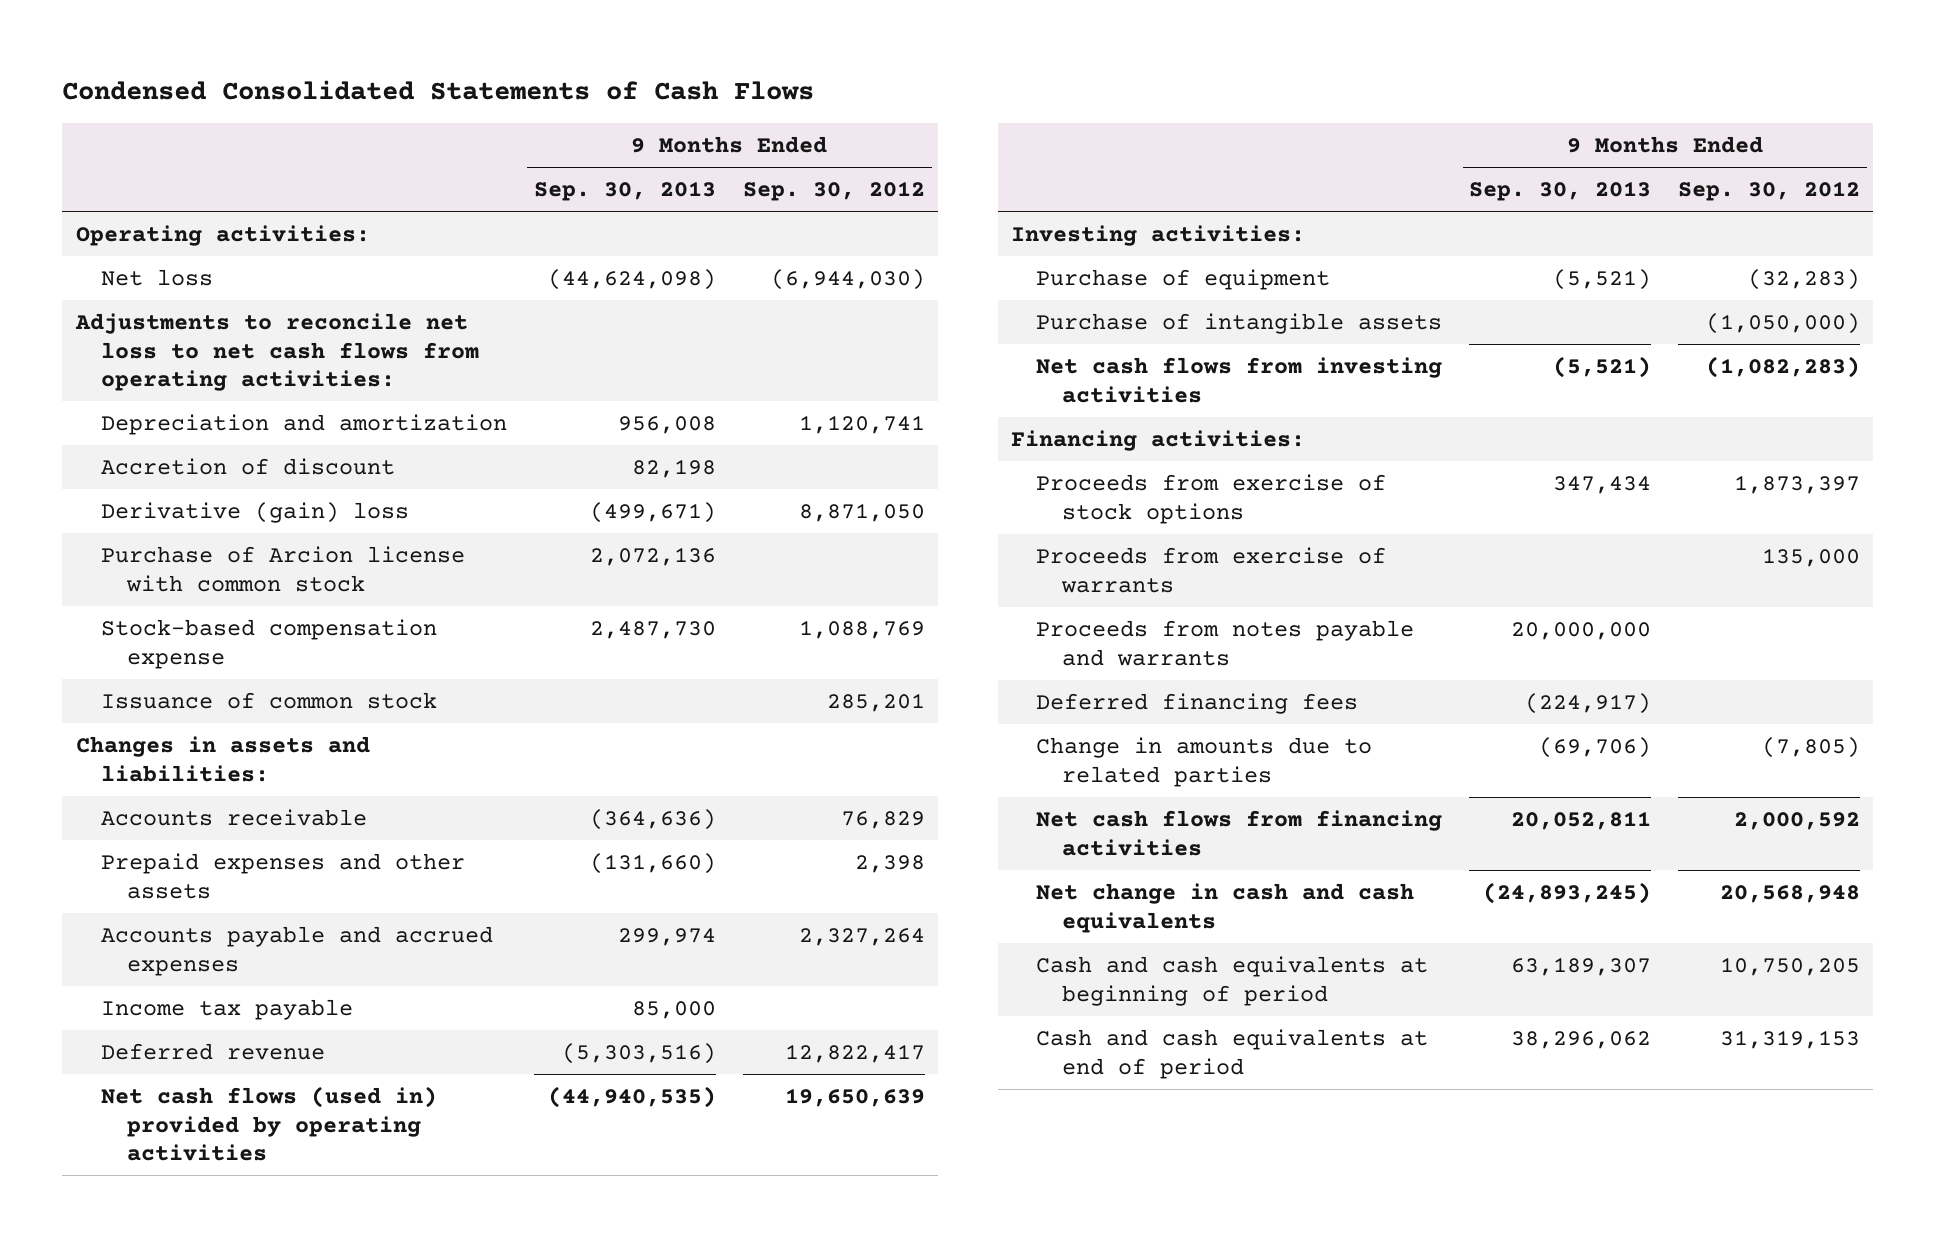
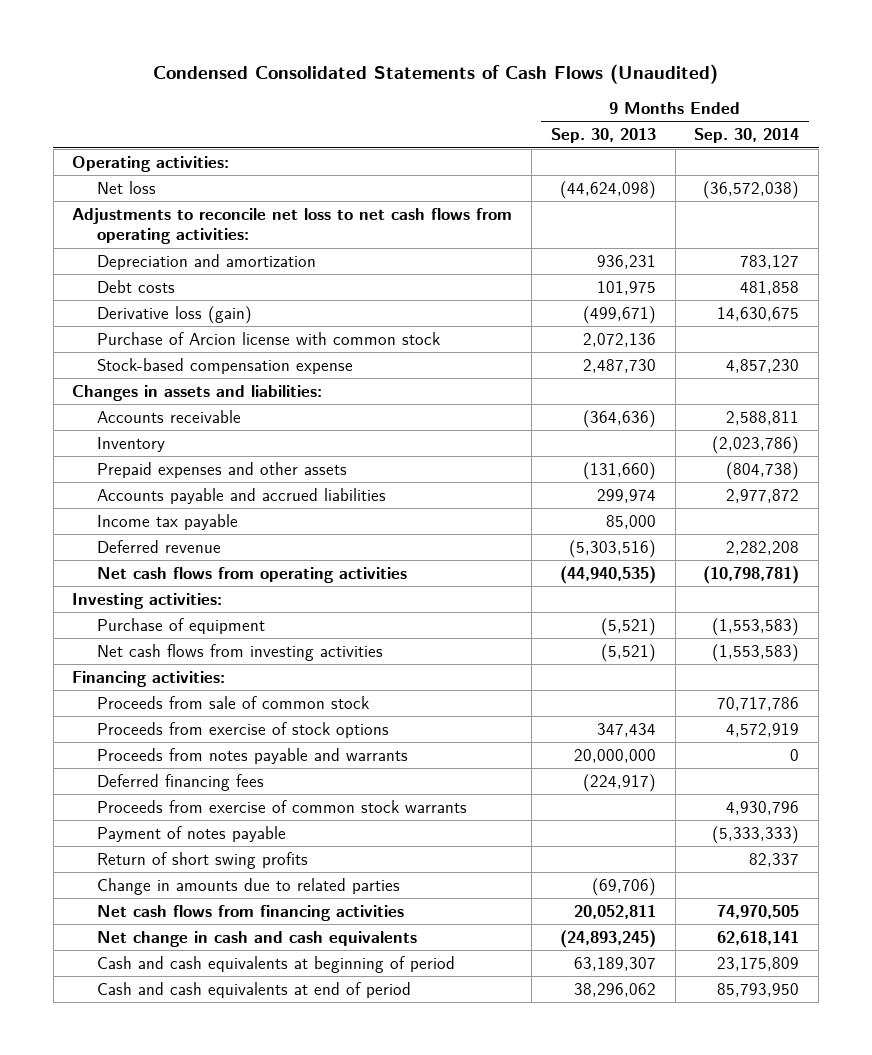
- Condensed Consolidated Statements of Cash Flows
+ Condensed Consolidated Statements of Cash Flows (Unaudited)
- | 9 Months Ended Sep. 30, 2013 | 9 Months Ended Sep. 30, 2012
+ | 9 Months Ended Sep. 30, 2013 | 9 Months Ended Sep. 30, 2014
- Depreciation and amortization | 956,008 | 1,120,741
- Accretion of discount | 82,198 |
- Derivative (gain) loss | (499,671) | 8,871,050
+ Depreciation and amortization | 936,231 | 783,127
+ Debt costs | 101,975 | 481,858
+ Derivative loss (gain) | (499,671) | 14,630,675
- Issuance of common stock | | 285,201
+ Inventory | | (2,023,786)
- Accounts payable and accrued expenses | 299,974 | 2,327,264
+ Accounts payable and accrued liabilities | 299,974 | 2,977,872
- Net cash flows (used in) provided by operating activities | (44,940,535) | 19,650,639
+ Net cash flows from operating activities | (44,940,535) | (10,798,781)
- Purchase of intangible assets | | (1,050,000)
+ Proceeds from sale of common stock | | 70,717,786
- Proceeds from exercise of warrants | | 135,000
+ Proceeds from exercise of common stock warrants | | 4,930,796
+ Payment of notes payable | | (5,333,333)
+ Return of short swing profits | | 82,337

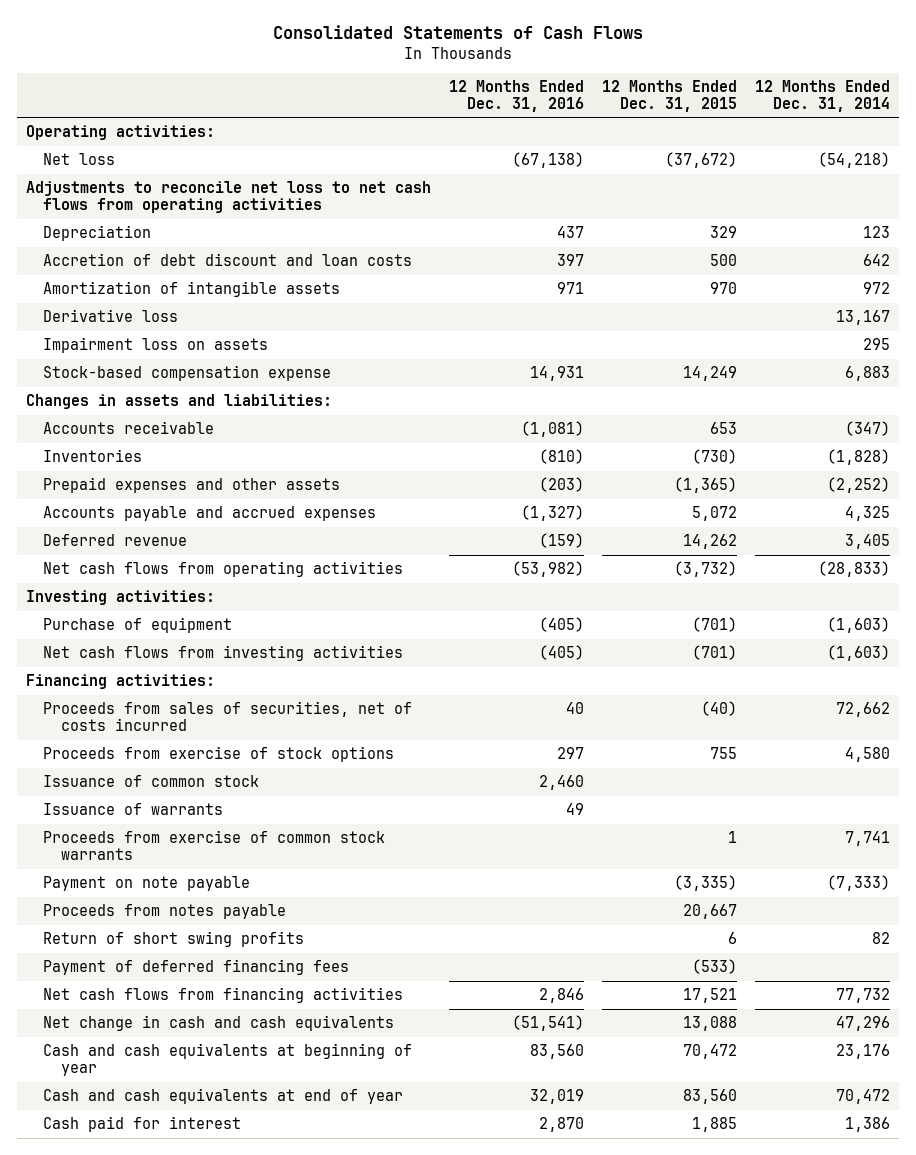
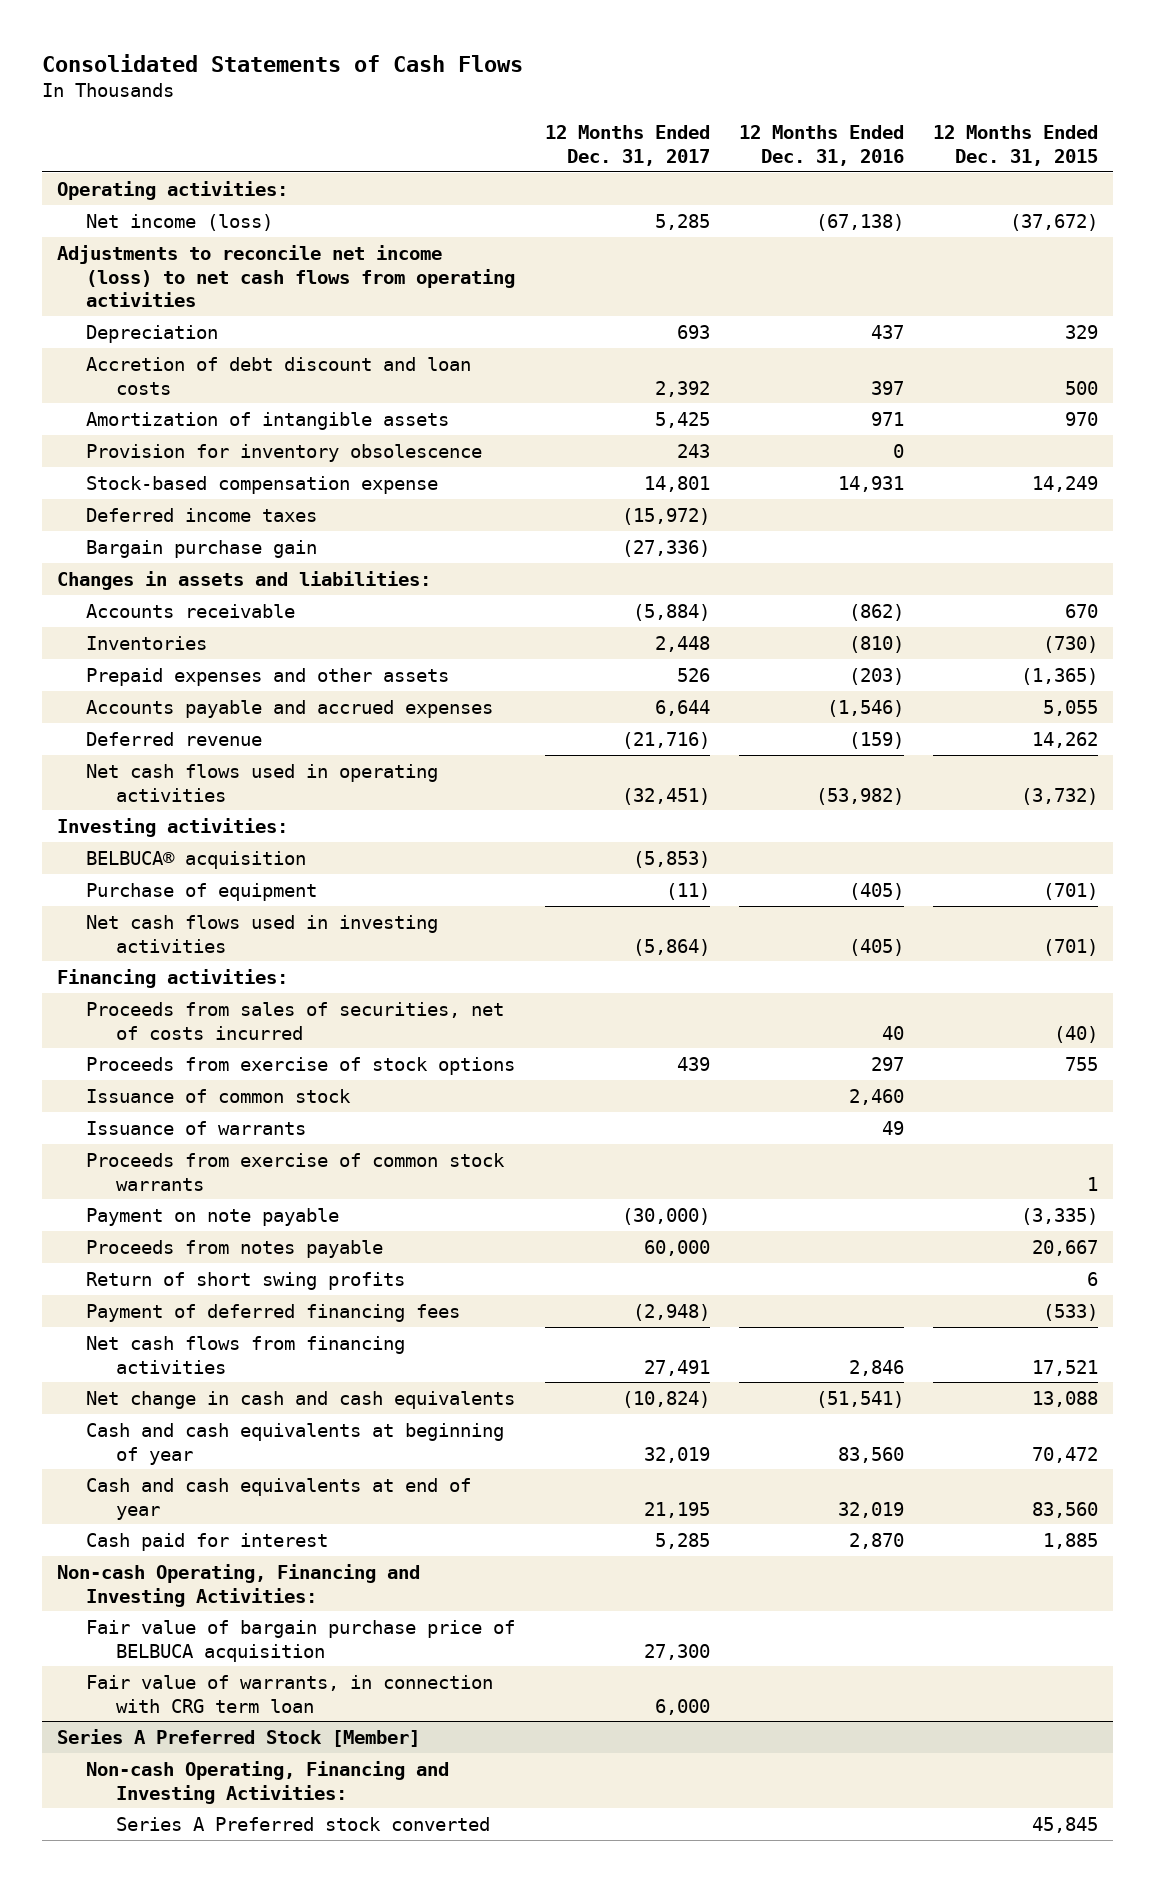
- | 12 Months Ended Dec. 31, 2016 | 12 Months Ended Dec. 31, 2015 | 12 Months Ended Dec. 31, 2014
+ | 12 Months Ended Dec. 31, 2017 | 12 Months Ended Dec. 31, 2016 | 12 Months Ended Dec. 31, 2015
- Net loss | (67,138) | (37,672) | (54,218)
- Adjustments to reconcile net loss to net cash flows from operating activities
+ Net income (loss) | 5,285 | (67,138) | (37,672)
+ Adjustments to reconcile net income (loss) to net cash flows from operating activities
- Derivative loss | | | 13,167
- Impairment loss on assets | | | 295
+ Provision for inventory obsolescence | 243 | 0 |
+ Deferred income taxes | (15,972) | |
+ Bargain purchase gain | (27,336) | |
- Accounts receivable | (1,081) | 653 | (347)
+ Accounts receivable | (5,884) | (862) | 670
- Accounts payable and accrued expenses | (1,327) | 5,072 | 4,325
+ Accounts payable and accrued expenses | 6,644 | (1,546) | 5,055
- Net cash flows from operating activities | (53,982) | (3,732) | (28,833)
+ Net cash flows used in operating activities | (32,451) | (53,982) | (3,732)
+ BELBUCA® acquisition | (5,853) | |
- Net cash flows from investing activities | (405) | (701) | (1,603)
+ Net cash flows used in investing activities | (5,864) | (405) | (701)
+ Non-cash Operating, Financing and Investing Activities:
+ Fair value of bargain purchase price of BELBUCA acquisition | 27,300 | |
+ Fair value of warrants, in connection with CRG term loan | 6,000 | |
+ Series A Preferred Stock [Member]
+ Non-cash Operating, Financing and Investing Activities:
+ Series A Preferred stock converted | | | 45,845

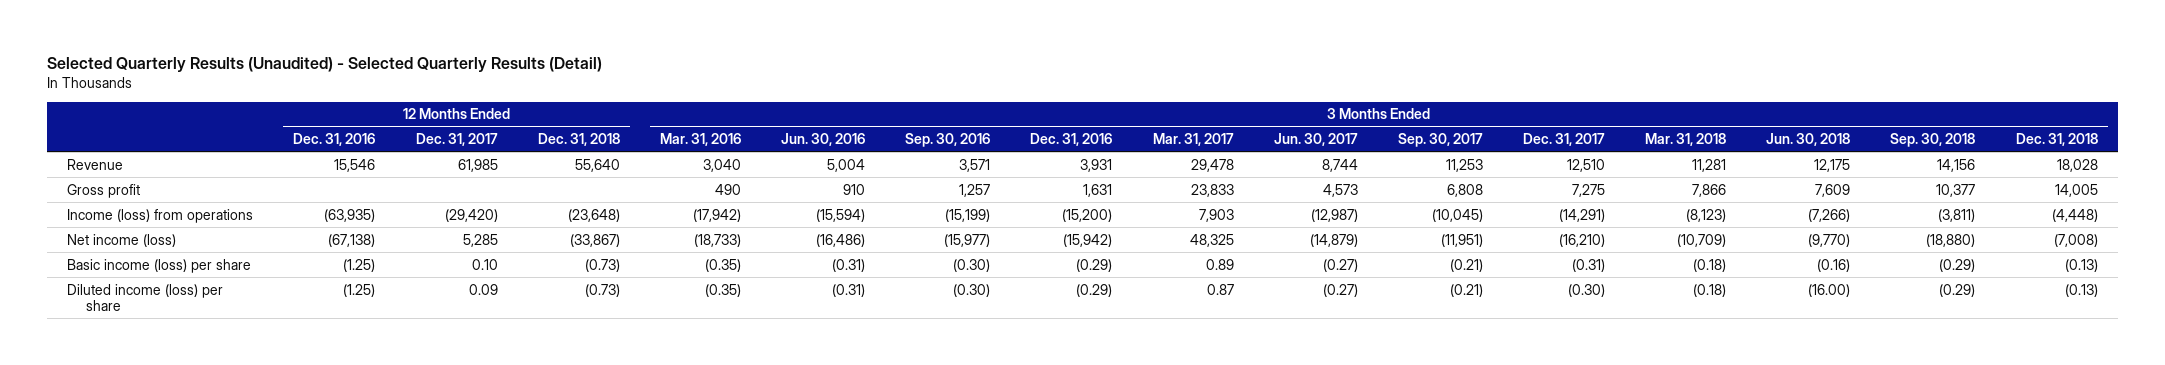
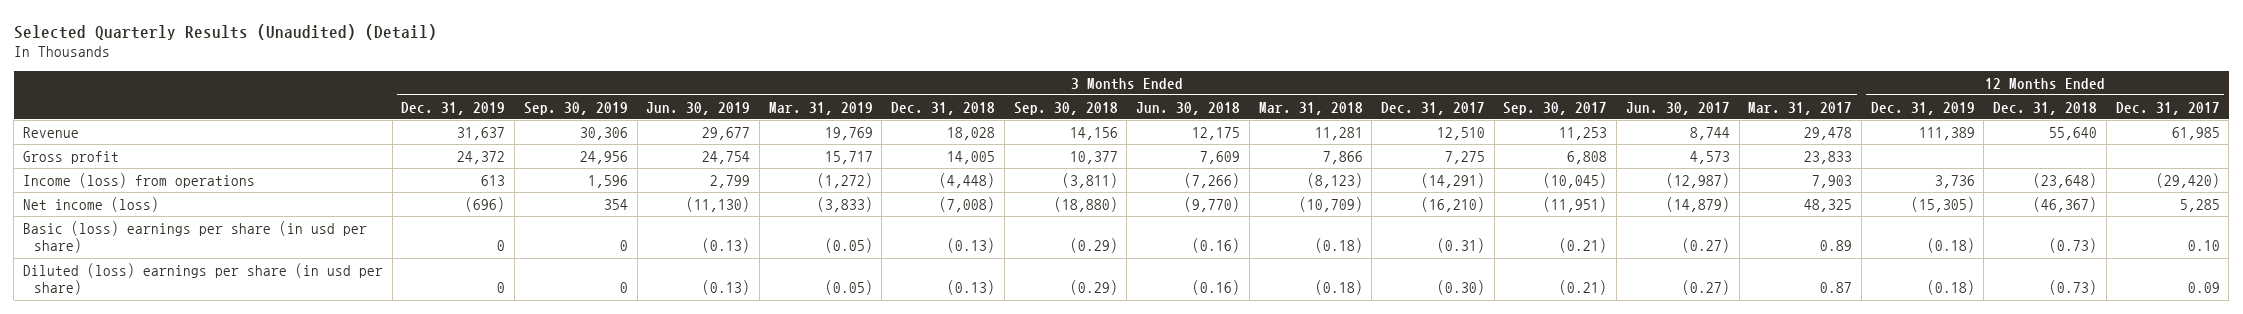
- Selected Quarterly Results (Unaudited) - Selected Quarterly Results (Detail)
+ Selected Quarterly Results (Unaudited) (Detail)
- | 12 Months Ended Dec. 31, 2016 | 12 Months Ended Dec. 31, 2017 | 12 Months Ended Dec. 31, 2018 | 3 Months Ended Mar. 31, 2016 | 3 Months Ended Jun. 30, 2016 | 3 Months Ended Sep. 30, 2016 | 3 Months Ended Dec. 31, 2016 | 3 Months Ended Mar. 31, 2017 | 3 Months Ended Jun. 30, 2017 | 3 Months Ended Sep. 30, 2017 | 3 Months Ended Dec. 31, 2017 | 3 Months Ended Mar. 31, 2018 | 3 Months Ended Jun. 30, 2018 | 3 Months Ended Sep. 30, 2018 | 3 Months Ended Dec. 31, 2018
+ | 3 Months Ended Dec. 31, 2019 | 3 Months Ended Sep. 30, 2019 | 3 Months Ended Jun. 30, 2019 | 3 Months Ended Mar. 31, 2019 | 3 Months Ended Dec. 31, 2018 | 3 Months Ended Sep. 30, 2018 | 3 Months Ended Jun. 30, 2018 | 3 Months Ended Mar. 31, 2018 | 3 Months Ended Dec. 31, 2017 | 3 Months Ended Sep. 30, 2017 | 3 Months Ended Jun. 30, 2017 | 3 Months Ended Mar. 31, 2017 | 12 Months Ended Dec. 31, 2019 | 12 Months Ended Dec. 31, 2018 | 12 Months Ended Dec. 31, 2017
- Net income (loss) | (67,138) | 5,285 | (33,867) | (18,733) | (16,486) | (15,977) | (15,942) | 48,325 | (14,879) | (11,951) | (16,210) | (10,709) | (9,770) | (18,880) | (7,008)
- Basic income (loss) per share | (1.25) | 0.10 | (0.73) | (0.35) | (0.31) | (0.30) | (0.29) | 0.89 | (0.27) | (0.21) | (0.31) | (0.18) | (0.16) | (0.29) | (0.13)
- Diluted income (loss) per share | (1.25) | 0.09 | (0.73) | (0.35) | (0.31) | (0.30) | (0.29) | 0.87 | (0.27) | (0.21) | (0.30) | (0.18) | (16.00) | (0.29) | (0.13)
+ Net income (loss) | (696) | 354 | (11,130) | (3,833) | (7,008) | (18,880) | (9,770) | (10,709) | (16,210) | (11,951) | (14,879) | 48,325 | (15,305) | (46,367) | 5,285
+ Basic (loss) earnings per share (in usd per share) | 0 | 0 | (0.13) | (0.05) | (0.13) | (0.29) | (0.16) | (0.18) | (0.31) | (0.21) | (0.27) | 0.89 | (0.18) | (0.73) | 0.10
+ Diluted (loss) earnings per share (in usd per share) | 0 | 0 | (0.13) | (0.05) | (0.13) | (0.29) | (0.16) | (0.18) | (0.30) | (0.21) | (0.27) | 0.87 | (0.18) | (0.73) | 0.09

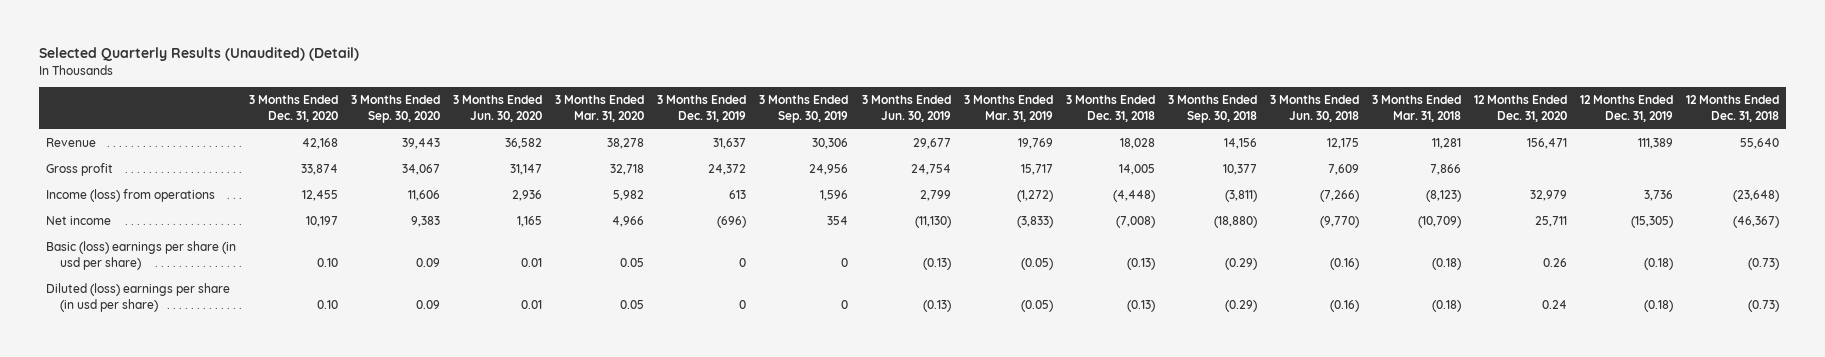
- | 3 Months Ended Dec. 31, 2019 | 3 Months Ended Sep. 30, 2019 | 3 Months Ended Jun. 30, 2019 | 3 Months Ended Mar. 31, 2019 | 3 Months Ended Dec. 31, 2018 | 3 Months Ended Sep. 30, 2018 | 3 Months Ended Jun. 30, 2018 | 3 Months Ended Mar. 31, 2018 | 3 Months Ended Dec. 31, 2017 | 3 Months Ended Sep. 30, 2017 | 3 Months Ended Jun. 30, 2017 | 3 Months Ended Mar. 31, 2017 | 12 Months Ended Dec. 31, 2019 | 12 Months Ended Dec. 31, 2018 | 12 Months Ended Dec. 31, 2017
+ | 3 Months Ended Dec. 31, 2020 | 3 Months Ended Sep. 30, 2020 | 3 Months Ended Jun. 30, 2020 | 3 Months Ended Mar. 31, 2020 | 3 Months Ended Dec. 31, 2019 | 3 Months Ended Sep. 30, 2019 | 3 Months Ended Jun. 30, 2019 | 3 Months Ended Mar. 31, 2019 | 3 Months Ended Dec. 31, 2018 | 3 Months Ended Sep. 30, 2018 | 3 Months Ended Jun. 30, 2018 | 3 Months Ended Mar. 31, 2018 | 12 Months Ended Dec. 31, 2020 | 12 Months Ended Dec. 31, 2019 | 12 Months Ended Dec. 31, 2018
- Net income (loss) | (696) | 354 | (11,130) | (3,833) | (7,008) | (18,880) | (9,770) | (10,709) | (16,210) | (11,951) | (14,879) | 48,325 | (15,305) | (46,367) | 5,285
+ Net income | 10,197 | 9,383 | 1,165 | 4,966 | (696) | 354 | (11,130) | (3,833) | (7,008) | (18,880) | (9,770) | (10,709) | 25,711 | (15,305) | (46,367)

